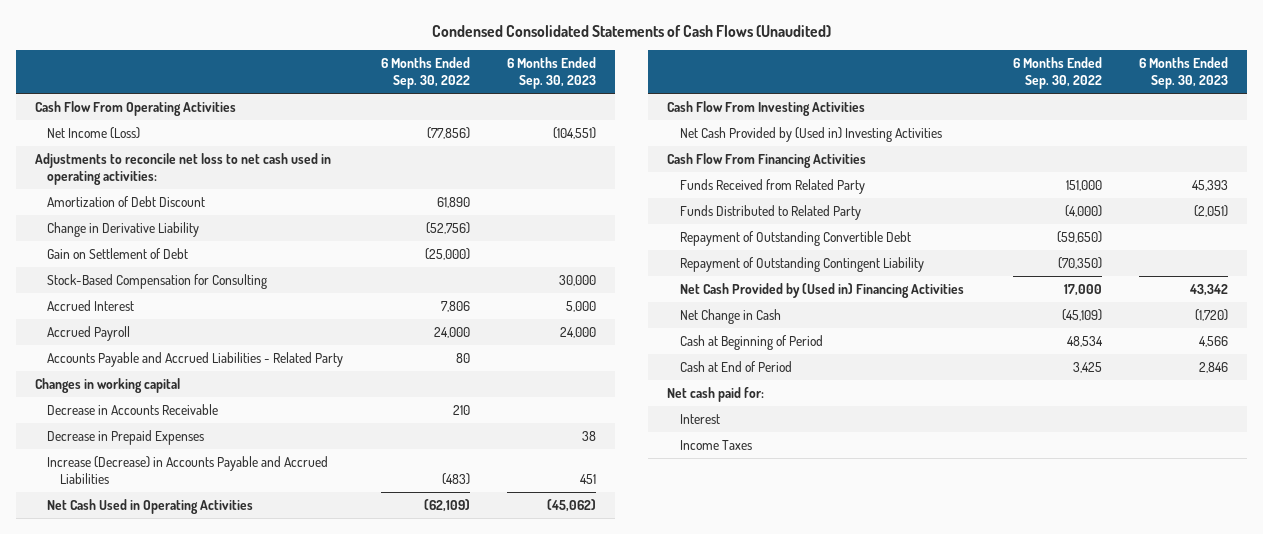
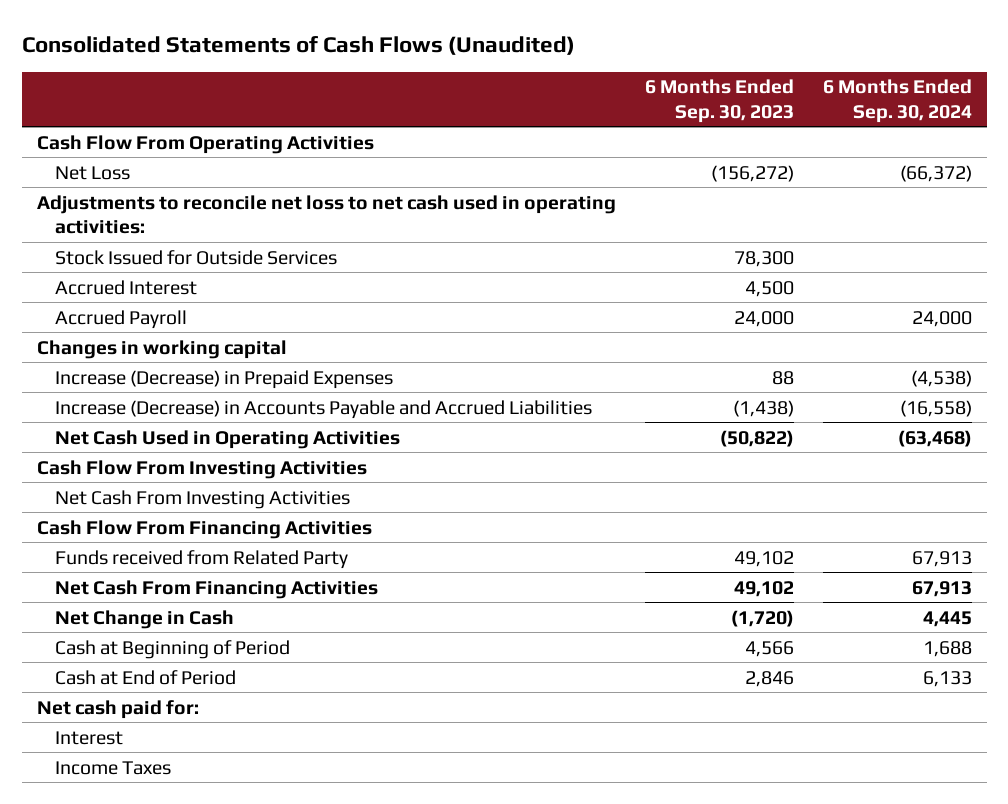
- Condensed Consolidated Statements of Cash Flows (Unaudited)
+ Consolidated Statements of Cash Flows (Unaudited)
- | 6 Months Ended Sep. 30, 2022 | 6 Months Ended Sep. 30, 2023
+ | 6 Months Ended Sep. 30, 2023 | 6 Months Ended Sep. 30, 2024
- Net Income (Loss) | (77,856) | (104,551)
+ Net Loss | (156,272) | (66,372)
- Amortization of Debt Discount | 61,890 |
- Change in Derivative Liability | (52,756) |
- Gain on Settlement of Debt | (25,000) |
- Stock-Based Compensation for Consulting | | 30,000
- Accrued Interest | 7,806 | 5,000
+ Stock Issued for Outside Services | 78,300 |
+ Accrued Interest | 4,500 |
- Accounts Payable and Accrued Liabilities - Related Party | 80 |
- Decrease in Accounts Receivable | 210 |
- Decrease in Prepaid Expenses | | 38
- Increase (Decrease) in Accounts Payable and Accrued Liabilities | (483) | 451
- Net Cash Used in Operating Activities | (62,109) | (45,062)
+ Increase (Decrease) in Prepaid Expenses | 88 | (4,538)
+ Increase (Decrease) in Accounts Payable and Accrued Liabilities | (1,438) | (16,558)
+ Net Cash Used in Operating Activities | (50,822) | (63,468)
- Net Cash Provided by (Used in) Investing Activities
+ Net Cash From Investing Activities
- Funds Received from Related Party | 151,000 | 45,393
- Funds Distributed to Related Party | (4,000) | (2,051)
- Repayment of Outstanding Convertible Debt | (59,650) |
- Repayment of Outstanding Contingent Liability | (70,350) |
- Net Cash Provided by (Used in) Financing Activities | 17,000 | 43,342
+ Funds received from Related Party | 49,102 | 67,913
+ Net Cash From Financing Activities | 49,102 | 67,913

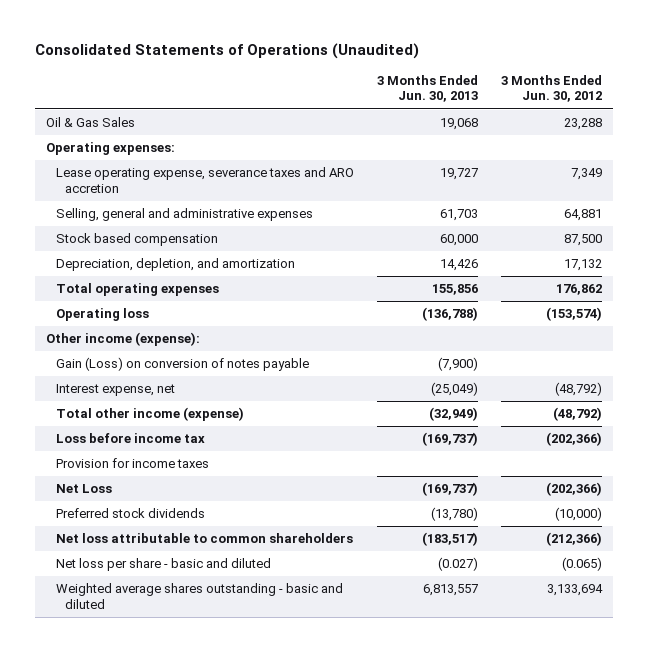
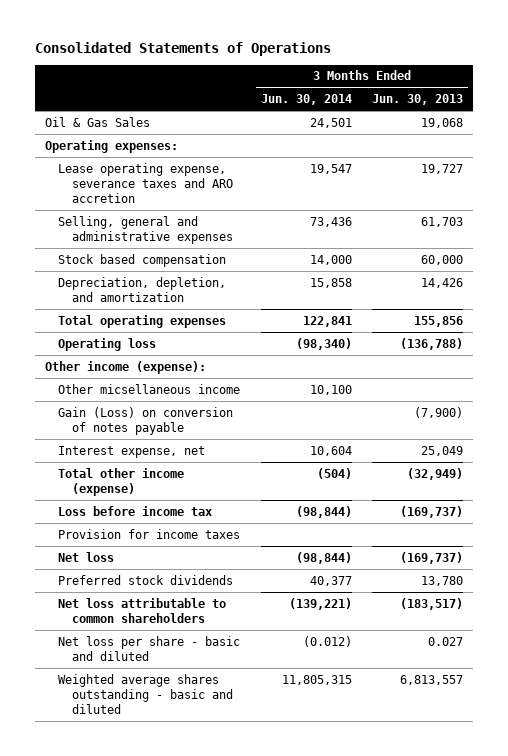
- Consolidated Statements of Operations (Unaudited)
+ Consolidated Statements of Operations
- | 3 Months Ended Jun. 30, 2013 | 3 Months Ended Jun. 30, 2012
+ | 3 Months Ended Jun. 30, 2014 | 3 Months Ended Jun. 30, 2013
+ Other micsellaneous income | 10,100 |
- Interest expense, net | (25,049) | (48,792)
+ Interest expense, net | 10,604 | 25,049
- Net Loss | (169,737) | (202,366)
- Preferred stock dividends | (13,780) | (10,000)
+ Net loss | (98,844) | (169,737)
+ Preferred stock dividends | 40,377 | 13,780
- Net loss per share - basic and diluted | (0.027) | (0.065)
+ Net loss per share - basic and diluted | (0.012) | 0.027

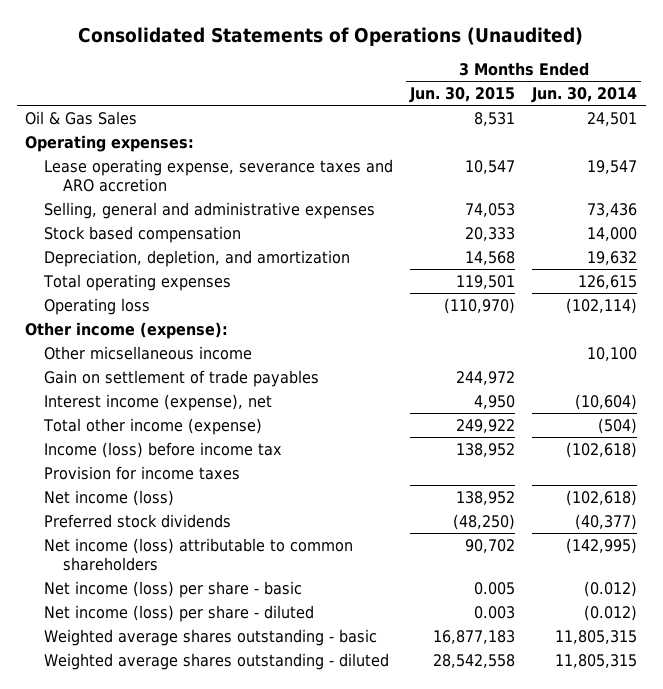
- Consolidated Statements of Operations
+ Consolidated Statements of Operations (Unaudited)
- | 3 Months Ended Jun. 30, 2014 | 3 Months Ended Jun. 30, 2013
+ | 3 Months Ended Jun. 30, 2015 | 3 Months Ended Jun. 30, 2014
- Depreciation, depletion, and amortization | 15,858 | 14,426
- Total operating expenses | 122,841 | 155,856
- Operating loss | (98,340) | (136,788)
+ Depreciation, depletion, and amortization | 14,568 | 19,632
+ Total operating expenses | 119,501 | 126,615
+ Operating loss | (110,970) | (102,114)
- Gain (Loss) on conversion of notes payable | | (7,900)
- Interest expense, net | 10,604 | 25,049
+ Gain on settlement of trade payables | 244,972 |
+ Interest income (expense), net | 4,950 | (10,604)
- Loss before income tax | (98,844) | (169,737)
+ Income (loss) before income tax | 138,952 | (102,618)
- Net loss | (98,844) | (169,737)
- Preferred stock dividends | 40,377 | 13,780
- Net loss attributable to common shareholders | (139,221) | (183,517)
- Net loss per share - basic and diluted | (0.012) | 0.027
- Weighted average shares outstanding - basic and diluted | 11,805,315 | 6,813,557
+ Net income (loss) | 138,952 | (102,618)
+ Preferred stock dividends | (48,250) | (40,377)
+ Net income (loss) attributable to common shareholders | 90,702 | (142,995)
+ Net income (loss) per share - basic | 0.005 | (0.012)
+ Net income (loss) per share - diluted | 0.003 | (0.012)
+ Weighted average shares outstanding - basic | 16,877,183 | 11,805,315
+ Weighted average shares outstanding - diluted | 28,542,558 | 11,805,315

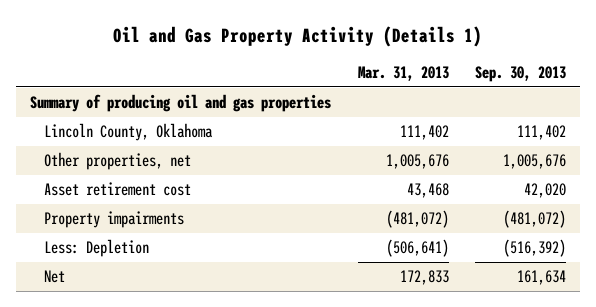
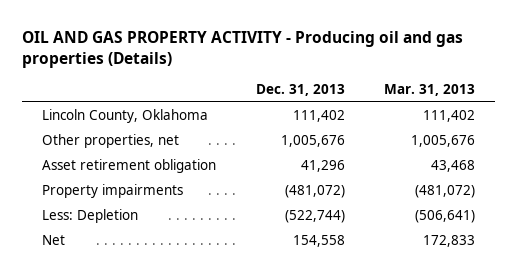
- Oil and Gas Property Activity (Details 1)
+ OIL AND GAS PROPERTY ACTIVITY - Producing oil and gas properties (Details)
- | Mar. 31, 2013 | Sep. 30, 2013
+ | Dec. 31, 2013 | Mar. 31, 2013
- Summary of producing oil and gas properties
- Asset retirement cost | 43,468 | 42,020
+ Asset retirement obligation | 41,296 | 43,468

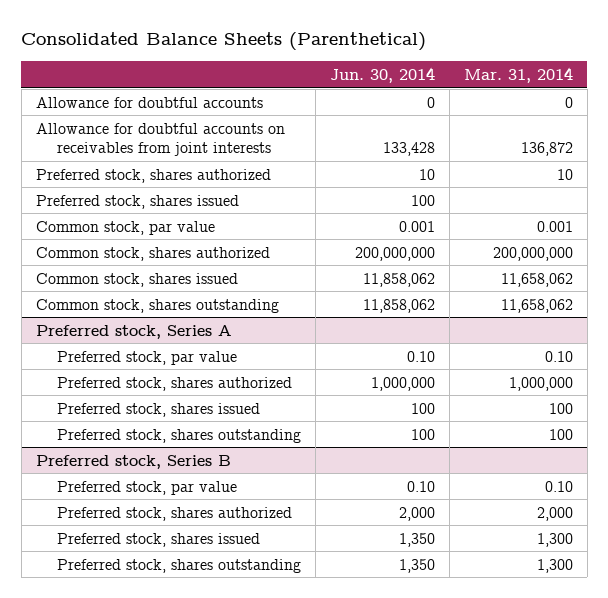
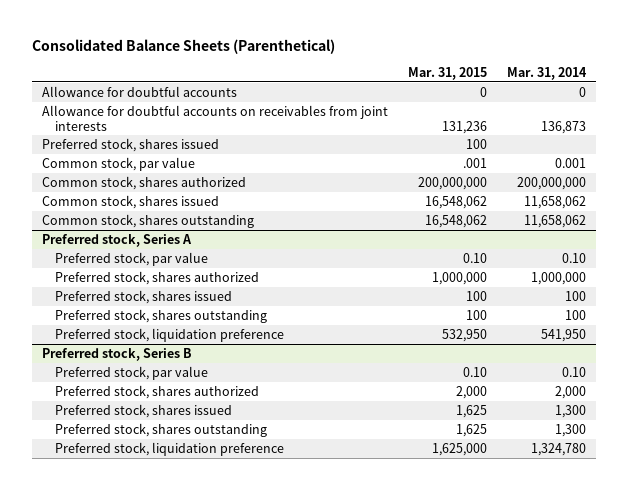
- | Jun. 30, 2014 | Mar. 31, 2014
+ | Mar. 31, 2015 | Mar. 31, 2014
- Allowance for doubtful accounts on receivables from joint interests | 133,428 | 136,872
- Preferred stock, shares authorized | 10 | 10
+ Allowance for doubtful accounts on receivables from joint interests | 131,236 | 136,873
@ Preferred stock, Series A
+ Preferred stock, liquidation preference | 532,950 | 541,950
@ Preferred stock, Series B
+ Preferred stock, liquidation preference | 1,625,000 | 1,324,780

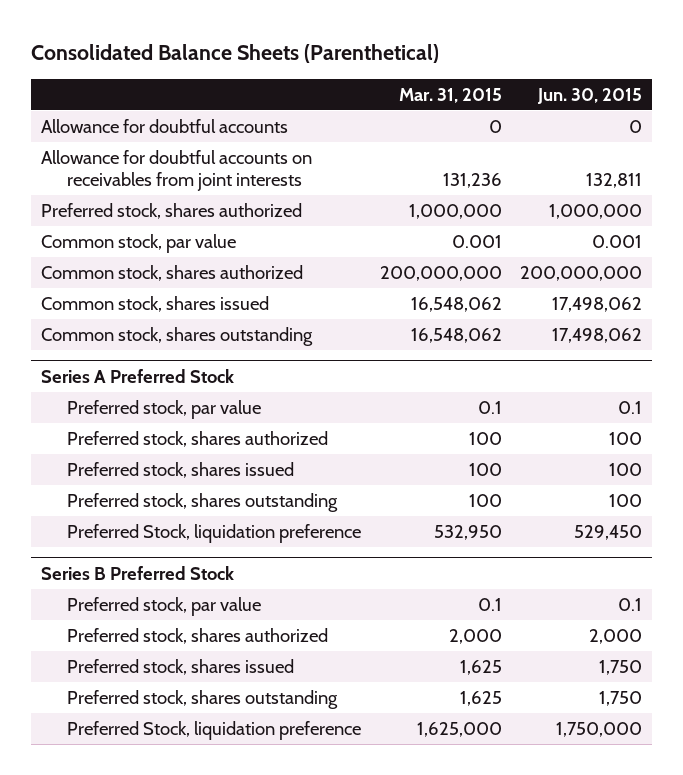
- | Mar. 31, 2015 | Mar. 31, 2014
+ | Mar. 31, 2015 | Jun. 30, 2015
- Preferred stock, shares issued | 100 |
- Common stock, par value | .001 | 0.001
+ Preferred stock, shares authorized | 1,000,000 | 1,000,000
+ Common stock, par value | 0.001 | 0.001
- Preferred stock, Series A
- Preferred stock, par value | 0.10 | 0.10
- Preferred stock, shares authorized | 1,000,000 | 1,000,000
+ Series A Preferred Stock
+ Preferred stock, par value | 0.1 | 0.1
+ Preferred stock, shares authorized | 100 | 100
- Preferred stock, liquidation preference | 532,950 | 541,950
- Preferred stock, Series B
- Preferred stock, par value | 0.10 | 0.10
+ Preferred Stock, liquidation preference | 532,950 | 529,450
+ Series B Preferred Stock
+ Preferred stock, par value | 0.1 | 0.1
- Preferred stock, liquidation preference | 1,625,000 | 1,324,780
+ Preferred Stock, liquidation preference | 1,625,000 | 1,750,000

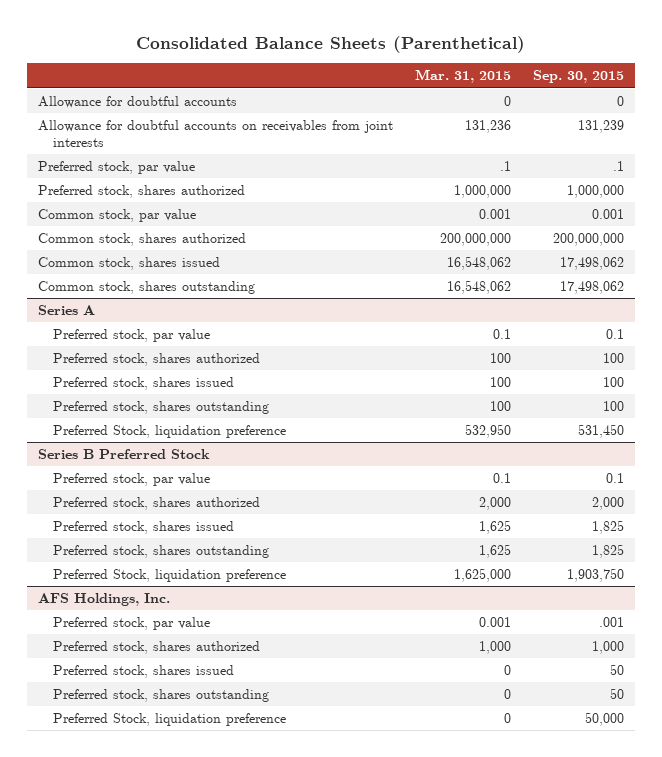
- | Mar. 31, 2015 | Jun. 30, 2015
+ | Mar. 31, 2015 | Sep. 30, 2015
+ Preferred stock, par value | .1 | .1
- Series A Preferred Stock
+ Series A
+ AFS Holdings, Inc.
+ Preferred stock, par value | 0.001 | .001
+ Preferred stock, shares authorized | 1,000 | 1,000
+ Preferred stock, shares issued | 0 | 50
+ Preferred stock, shares outstanding | 0 | 50
+ Preferred Stock, liquidation preference | 0 | 50,000

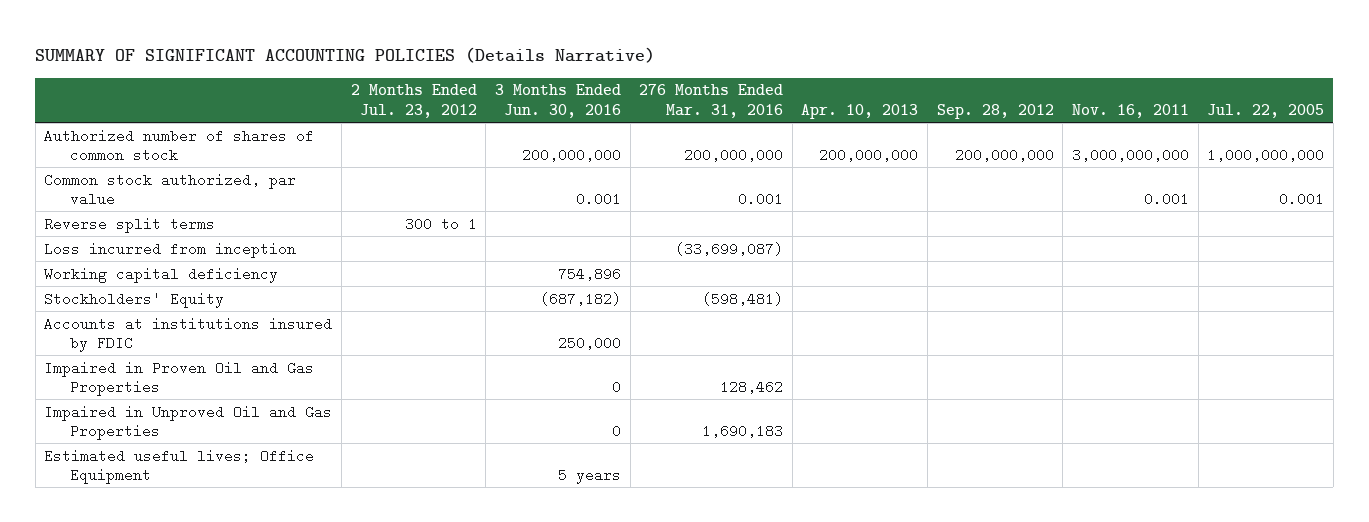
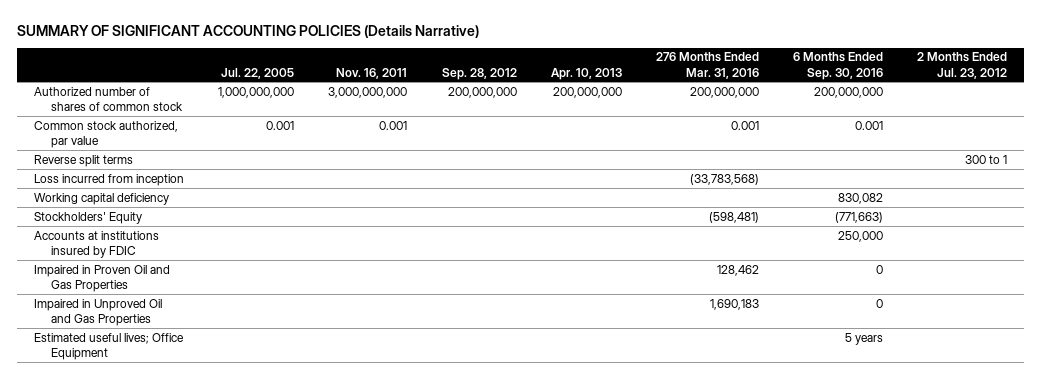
- | 2 Months Ended Jul. 23, 2012 | 3 Months Ended Jun. 30, 2016 | 276 Months Ended Mar. 31, 2016 | Apr. 10, 2013 | Sep. 28, 2012 | Nov. 16, 2011 | Jul. 22, 2005
+ | Jul. 22, 2005 | Nov. 16, 2011 | Sep. 28, 2012 | Apr. 10, 2013 | 276 Months Ended Mar. 31, 2016 | 6 Months Ended Sep. 30, 2016 | 2 Months Ended Jul. 23, 2012
- Loss incurred from inception | | | (33,699,087) | | | |
+ Loss incurred from inception | | | | | (33,783,568) | |

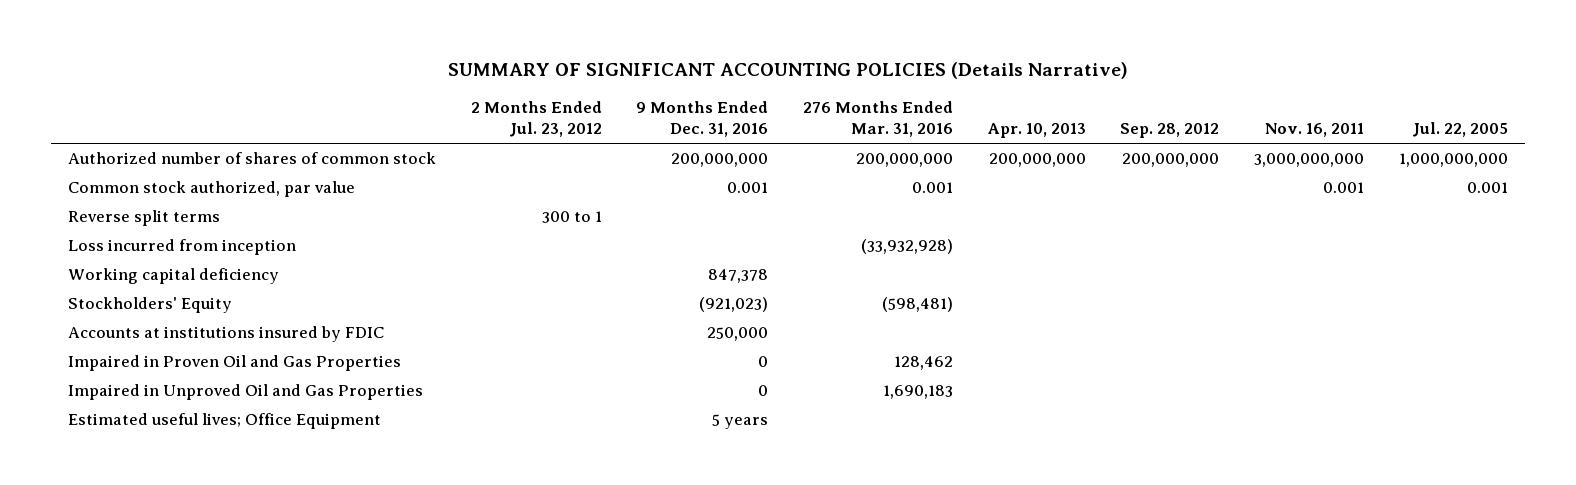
- | Jul. 22, 2005 | Nov. 16, 2011 | Sep. 28, 2012 | Apr. 10, 2013 | 276 Months Ended Mar. 31, 2016 | 6 Months Ended Sep. 30, 2016 | 2 Months Ended Jul. 23, 2012
+ | 2 Months Ended Jul. 23, 2012 | 9 Months Ended Dec. 31, 2016 | 276 Months Ended Mar. 31, 2016 | Apr. 10, 2013 | Sep. 28, 2012 | Nov. 16, 2011 | Jul. 22, 2005
- Loss incurred from inception | | | | | (33,783,568) | |
+ Loss incurred from inception | | | (33,932,928) | | | |

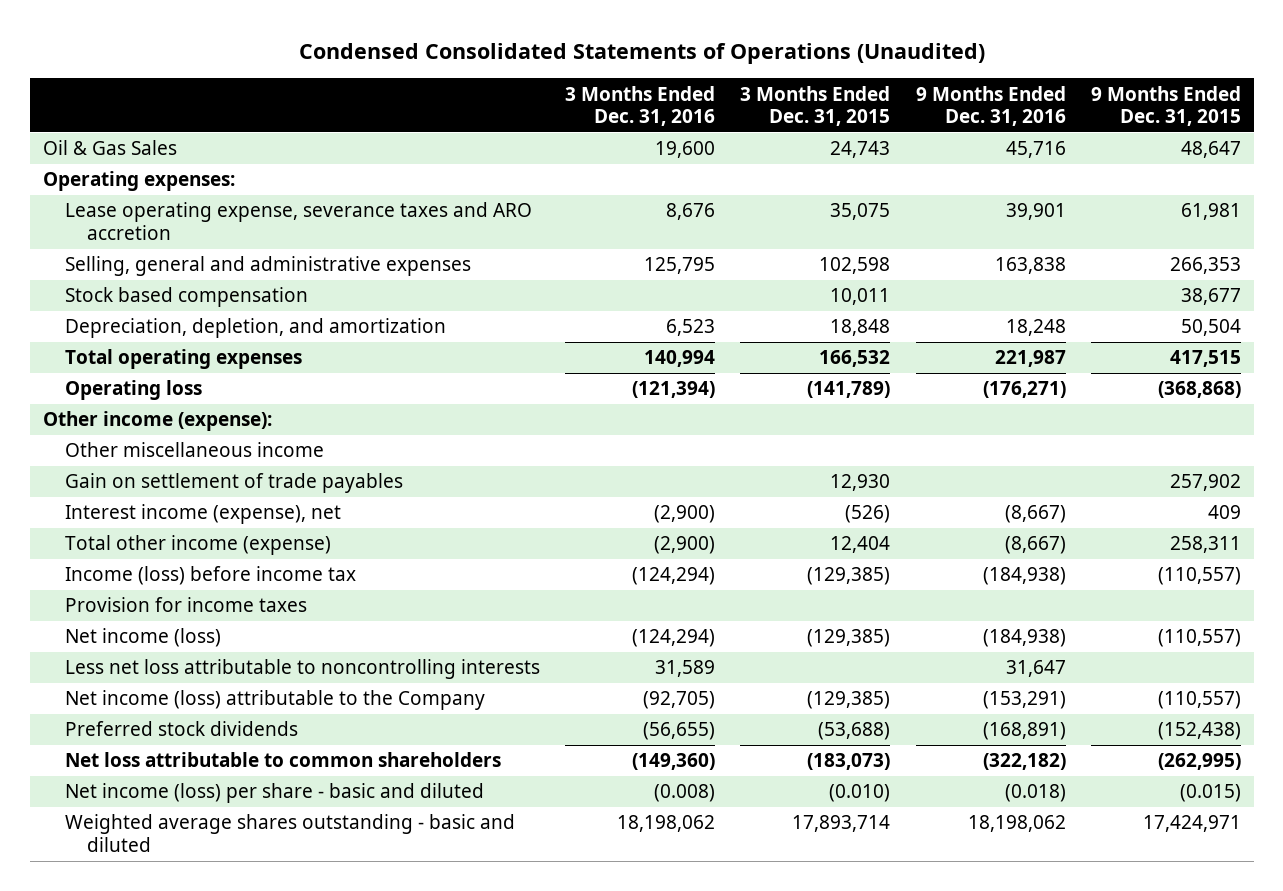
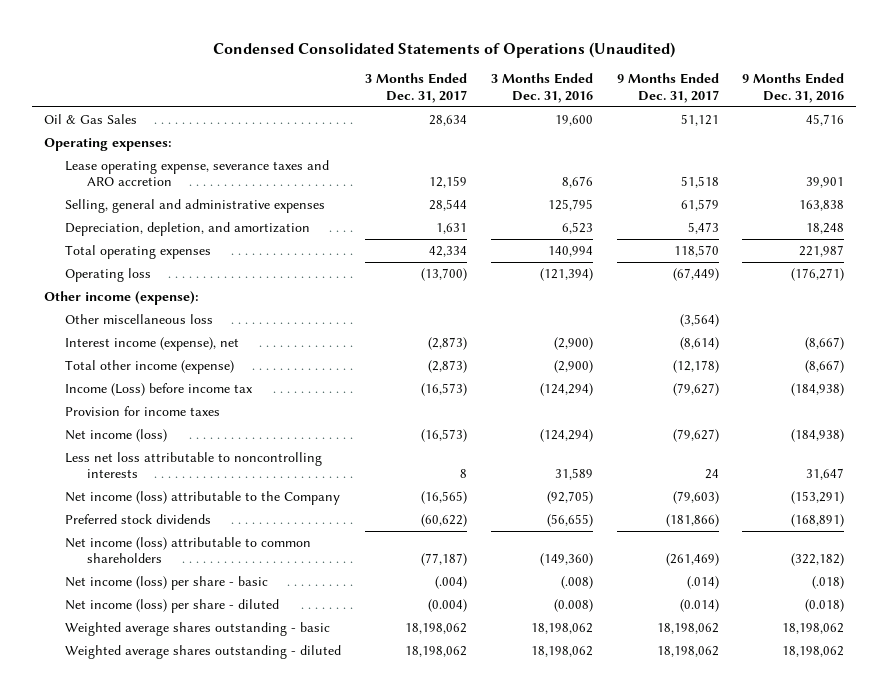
- | 3 Months Ended Dec. 31, 2016 | 3 Months Ended Dec. 31, 2015 | 9 Months Ended Dec. 31, 2016 | 9 Months Ended Dec. 31, 2015
+ | 3 Months Ended Dec. 31, 2017 | 3 Months Ended Dec. 31, 2016 | 9 Months Ended Dec. 31, 2017 | 9 Months Ended Dec. 31, 2016
- Stock based compensation | | 10,011 | | 38,677
- Other miscellaneous income
- Gain on settlement of trade payables | | 12,930 | | 257,902
+ Other miscellaneous loss | | | (3,564) |
- Income (loss) before income tax | (124,294) | (129,385) | (184,938) | (110,557)
+ Income (Loss) before income tax | (16,573) | (124,294) | (79,627) | (184,938)
- Net loss attributable to common shareholders | (149,360) | (183,073) | (322,182) | (262,995)
- Net income (loss) per share - basic and diluted | (0.008) | (0.010) | (0.018) | (0.015)
- Weighted average shares outstanding - basic and diluted | 18,198,062 | 17,893,714 | 18,198,062 | 17,424,971
+ Net income (loss) attributable to common shareholders | (77,187) | (149,360) | (261,469) | (322,182)
+ Net income (loss) per share - basic | (.004) | (.008) | (.014) | (.018)
+ Net income (loss) per share - diluted | (0.004) | (0.008) | (0.014) | (0.018)
+ Weighted average shares outstanding - basic | 18,198,062 | 18,198,062 | 18,198,062 | 18,198,062
+ Weighted average shares outstanding - diluted | 18,198,062 | 18,198,062 | 18,198,062 | 18,198,062

